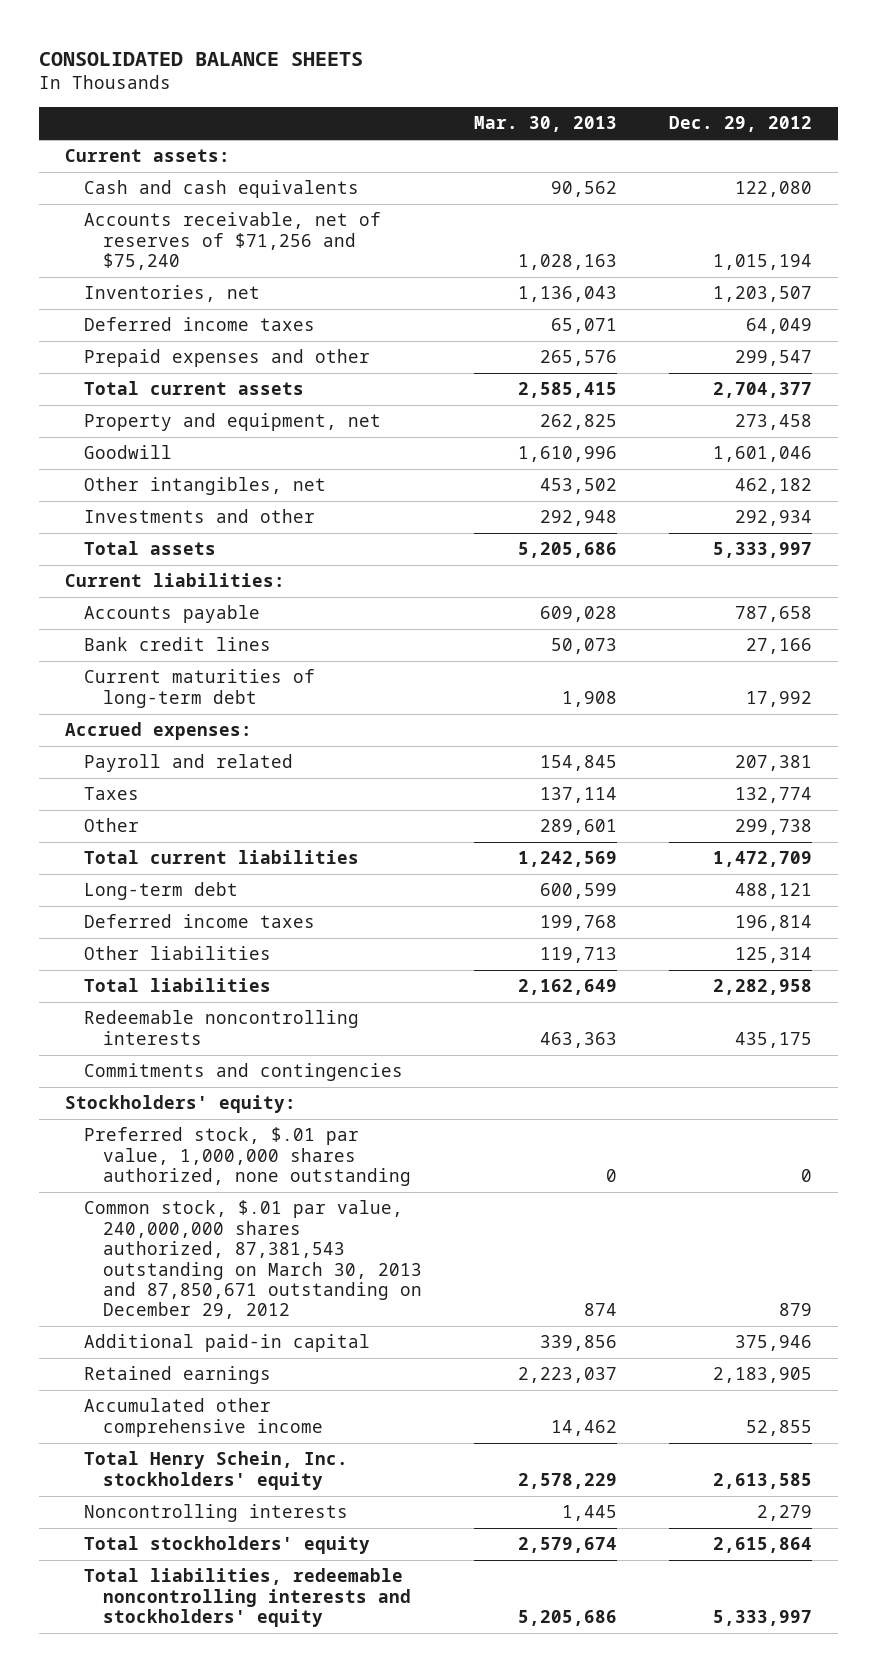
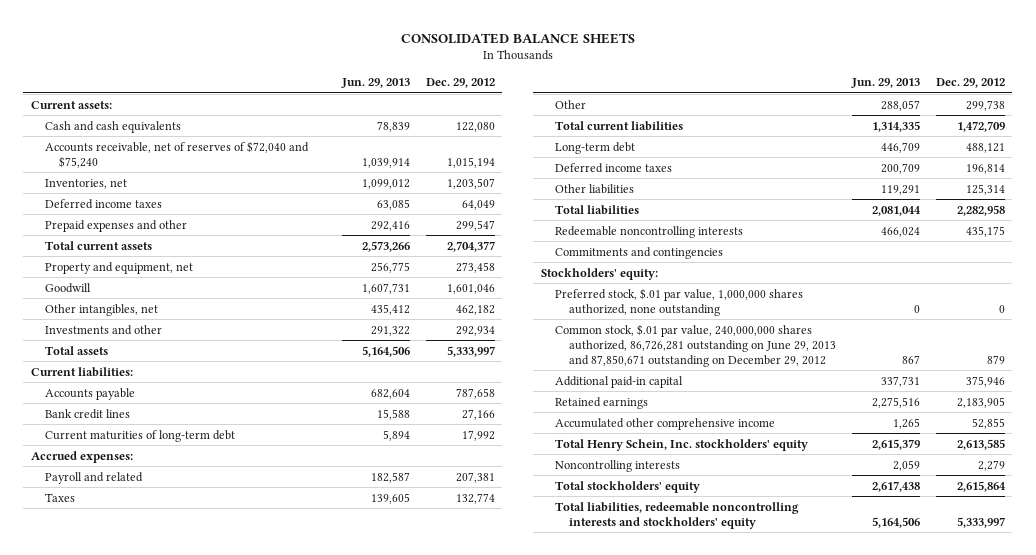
- | Mar. 30, 2013 | Dec. 29, 2012
+ | Jun. 29, 2013 | Dec. 29, 2012
- Accounts receivable, net of reserves of $71,256 and $75,240 | 1,028,163 | 1,015,194
+ Accounts receivable, net of reserves of $72,040 and $75,240 | 1,039,914 | 1,015,194
- Common stock, $.01 par value, 240,000,000 shares authorized, 87,381,543 outstanding on March 30, 2013 and 87,850,671 outstanding on December 29, 2012 | 874 | 879
+ Common stock, $.01 par value, 240,000,000 shares authorized, 86,726,281 outstanding on June 29, 2013 and 87,850,671 outstanding on December 29, 2012 | 867 | 879

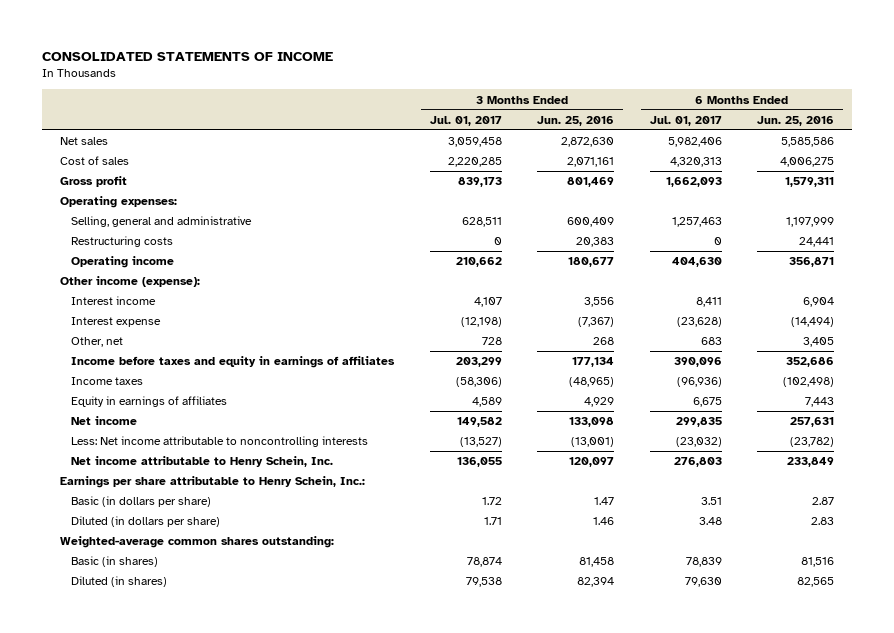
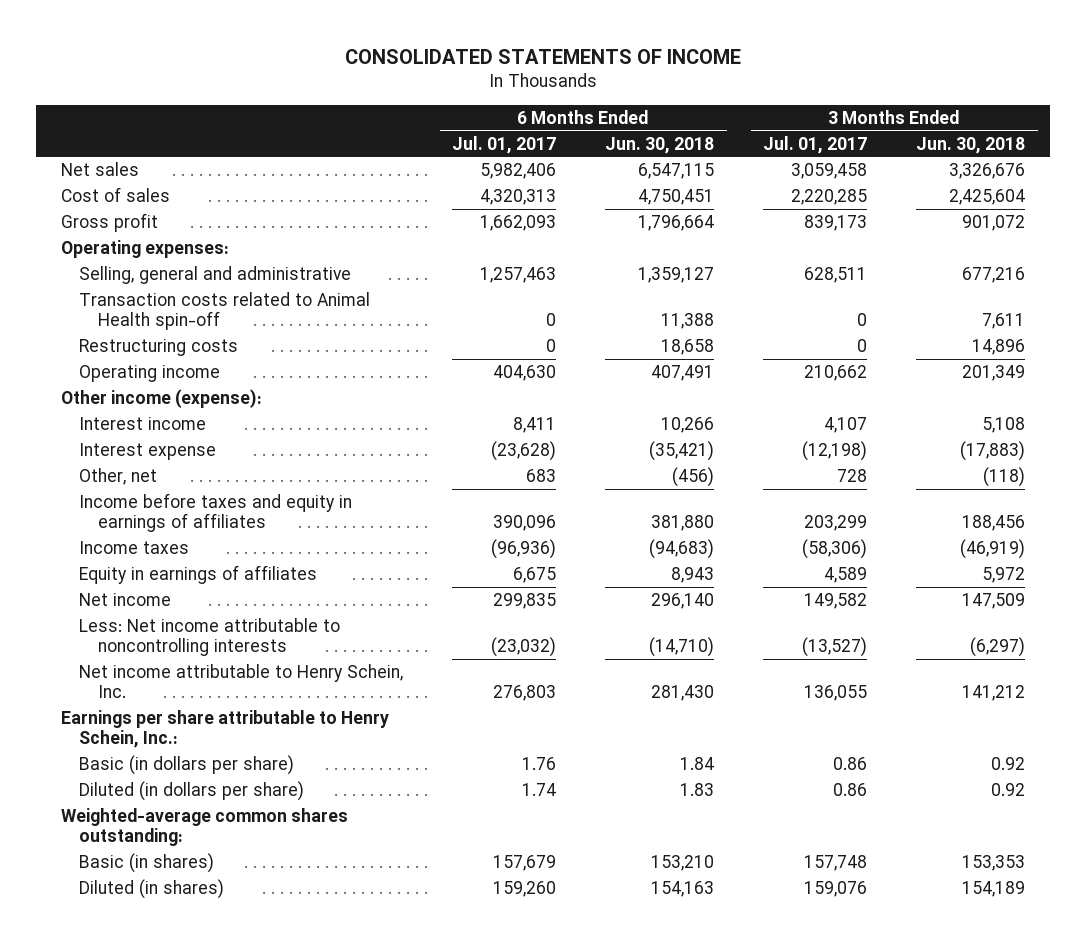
- | 3 Months Ended Jul. 01, 2017 | 3 Months Ended Jun. 25, 2016 | 6 Months Ended Jul. 01, 2017 | 6 Months Ended Jun. 25, 2016
+ | 6 Months Ended Jul. 01, 2017 | 6 Months Ended Jun. 30, 2018 | 3 Months Ended Jul. 01, 2017 | 3 Months Ended Jun. 30, 2018
+ Transaction costs related to Animal Health spin-off | 0 | 11,388 | 0 | 7,611
- Basic (in dollars per share) | 1.72 | 1.47 | 3.51 | 2.87
- Diluted (in dollars per share) | 1.71 | 1.46 | 3.48 | 2.83
+ Basic (in dollars per share) | 1.76 | 1.84 | 0.86 | 0.92
+ Diluted (in dollars per share) | 1.74 | 1.83 | 0.86 | 0.92
- Basic (in shares) | 78,874 | 81,458 | 78,839 | 81,516
- Diluted (in shares) | 79,538 | 82,394 | 79,630 | 82,565
+ Basic (in shares) | 157,679 | 153,210 | 157,748 | 153,353
+ Diluted (in shares) | 159,260 | 154,163 | 159,076 | 154,189

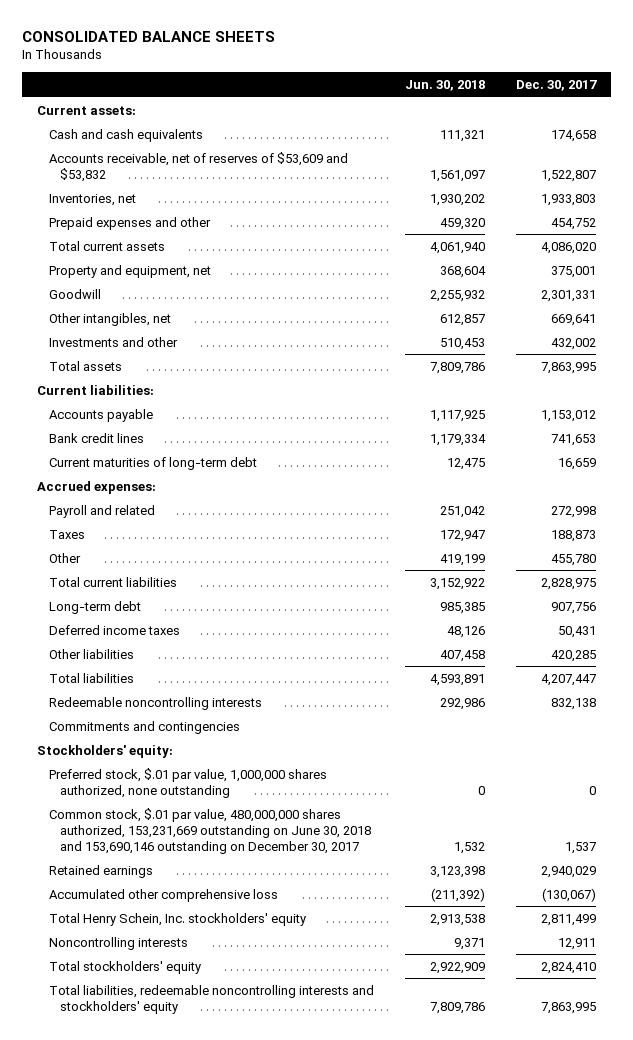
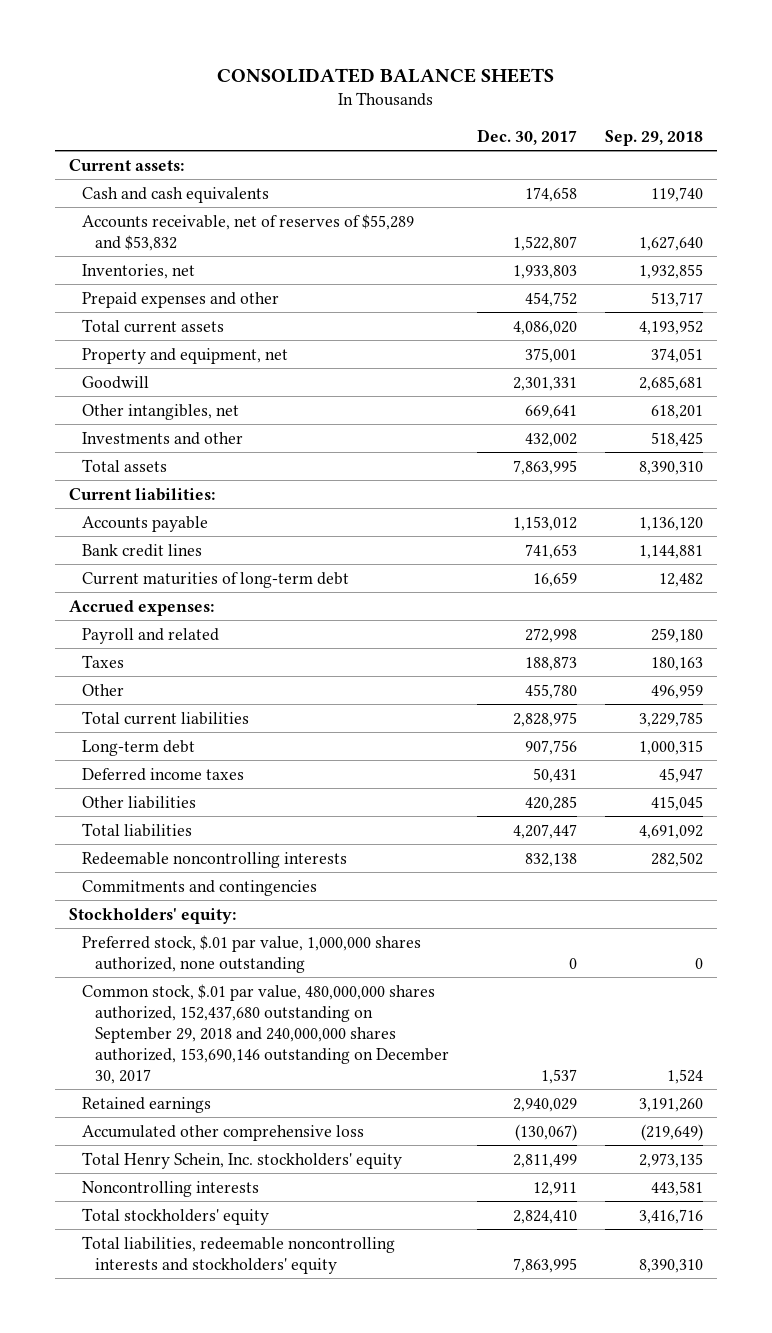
- | Jun. 30, 2018 | Dec. 30, 2017
+ | Dec. 30, 2017 | Sep. 29, 2018
- Accounts receivable, net of reserves of $53,609 and $53,832 | 1,561,097 | 1,522,807
+ Accounts receivable, net of reserves of $55,289 and $53,832 | 1,522,807 | 1,627,640
- Common stock, $.01 par value, 480,000,000 shares authorized, 153,231,669 outstanding on June 30, 2018 and 153,690,146 outstanding on December 30, 2017 | 1,532 | 1,537
+ Common stock, $.01 par value, 480,000,000 shares authorized, 152,437,680 outstanding on September 29, 2018 and 240,000,000 shares authorized, 153,690,146 outstanding on December 30, 2017 | 1,537 | 1,524

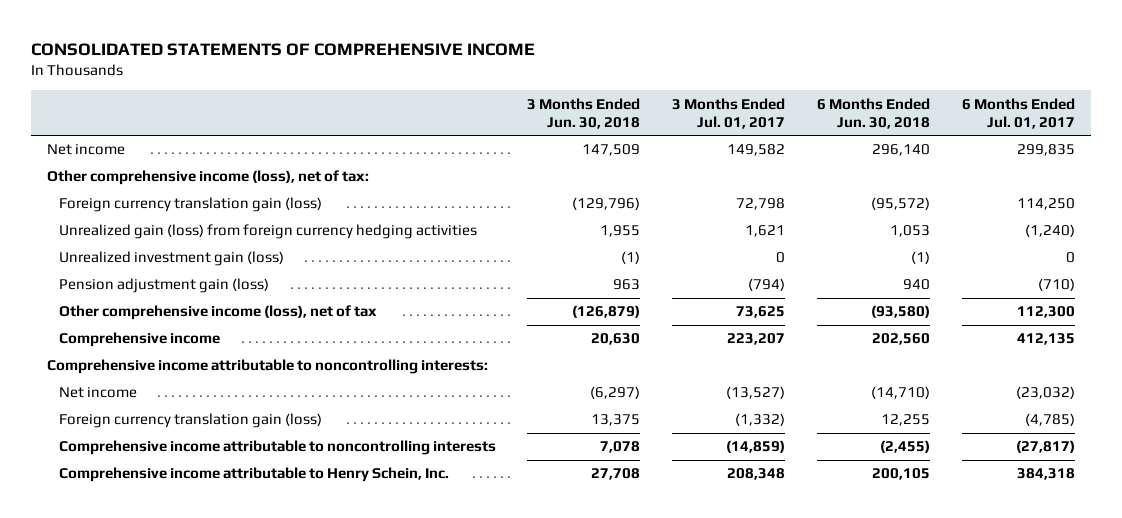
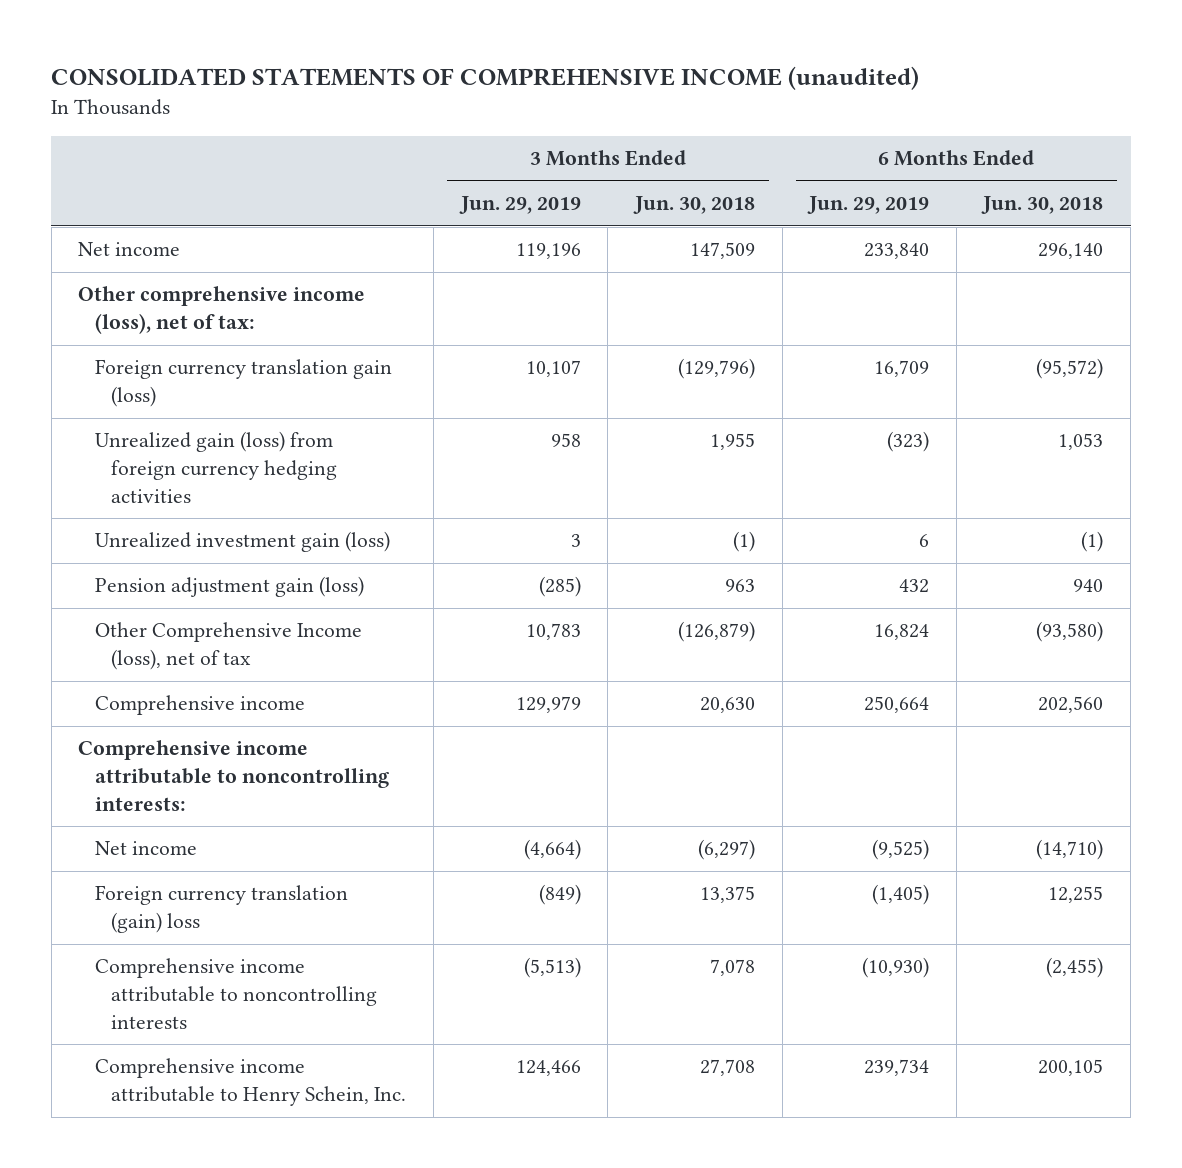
- CONSOLIDATED STATEMENTS OF COMPREHENSIVE INCOME
+ CONSOLIDATED STATEMENTS OF COMPREHENSIVE INCOME (unaudited)
- | 3 Months Ended Jun. 30, 2018 | 3 Months Ended Jul. 01, 2017 | 6 Months Ended Jun. 30, 2018 | 6 Months Ended Jul. 01, 2017
+ | 3 Months Ended Jun. 29, 2019 | 3 Months Ended Jun. 30, 2018 | 6 Months Ended Jun. 29, 2019 | 6 Months Ended Jun. 30, 2018
- Other comprehensive income (loss), net of tax | (126,879) | 73,625 | (93,580) | 112,300
+ Other Comprehensive Income (loss), net of tax | 10,783 | (126,879) | 16,824 | (93,580)
- Foreign currency translation gain (loss) | 13,375 | (1,332) | 12,255 | (4,785)
+ Foreign currency translation (gain) loss | (849) | 13,375 | (1,405) | 12,255

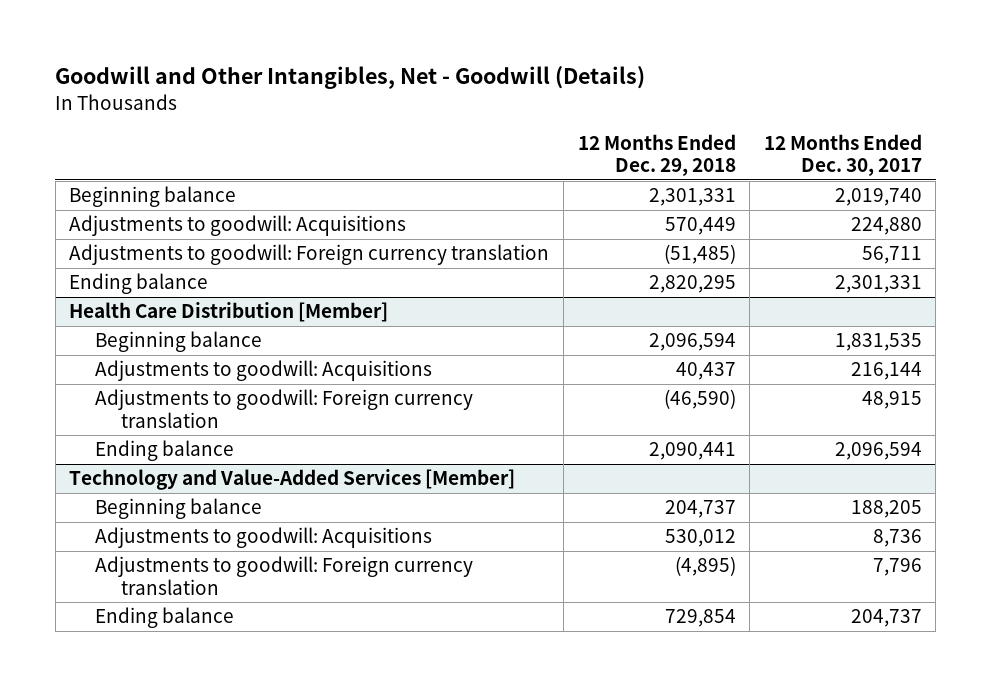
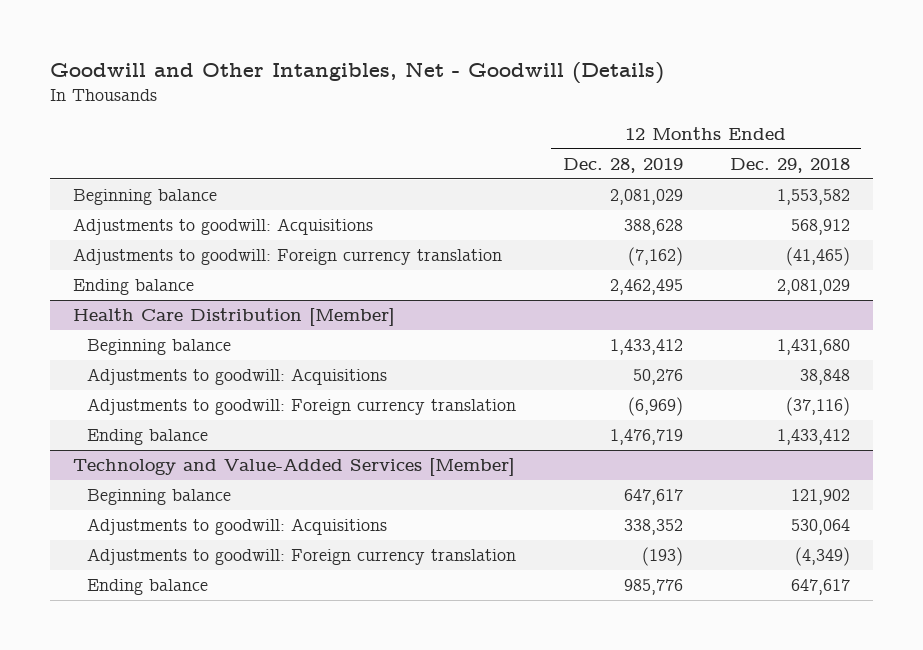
- | 12 Months Ended Dec. 29, 2018 | 12 Months Ended Dec. 30, 2017
+ | 12 Months Ended Dec. 28, 2019 | 12 Months Ended Dec. 29, 2018
- Beginning balance | 2,301,331 | 2,019,740
- Adjustments to goodwill: Acquisitions | 570,449 | 224,880
- Adjustments to goodwill: Foreign currency translation | (51,485) | 56,711
- Ending balance | 2,820,295 | 2,301,331
+ Beginning balance | 2,081,029 | 1,553,582
+ Adjustments to goodwill: Acquisitions | 388,628 | 568,912
+ Adjustments to goodwill: Foreign currency translation | (7,162) | (41,465)
+ Ending balance | 2,462,495 | 2,081,029
@ Health Care Distribution [Member]
- Beginning balance | 2,096,594 | 1,831,535
- Adjustments to goodwill: Acquisitions | 40,437 | 216,144
- Adjustments to goodwill: Foreign currency translation | (46,590) | 48,915
- Ending balance | 2,090,441 | 2,096,594
+ Beginning balance | 1,433,412 | 1,431,680
+ Adjustments to goodwill: Acquisitions | 50,276 | 38,848
+ Adjustments to goodwill: Foreign currency translation | (6,969) | (37,116)
+ Ending balance | 1,476,719 | 1,433,412
@ Technology and Value-Added Services [Member]
- Beginning balance | 204,737 | 188,205
- Adjustments to goodwill: Acquisitions | 530,012 | 8,736
- Adjustments to goodwill: Foreign currency translation | (4,895) | 7,796
- Ending balance | 729,854 | 204,737
+ Beginning balance | 647,617 | 121,902
+ Adjustments to goodwill: Acquisitions | 338,352 | 530,064
+ Adjustments to goodwill: Foreign currency translation | (193) | (4,349)
+ Ending balance | 985,776 | 647,617

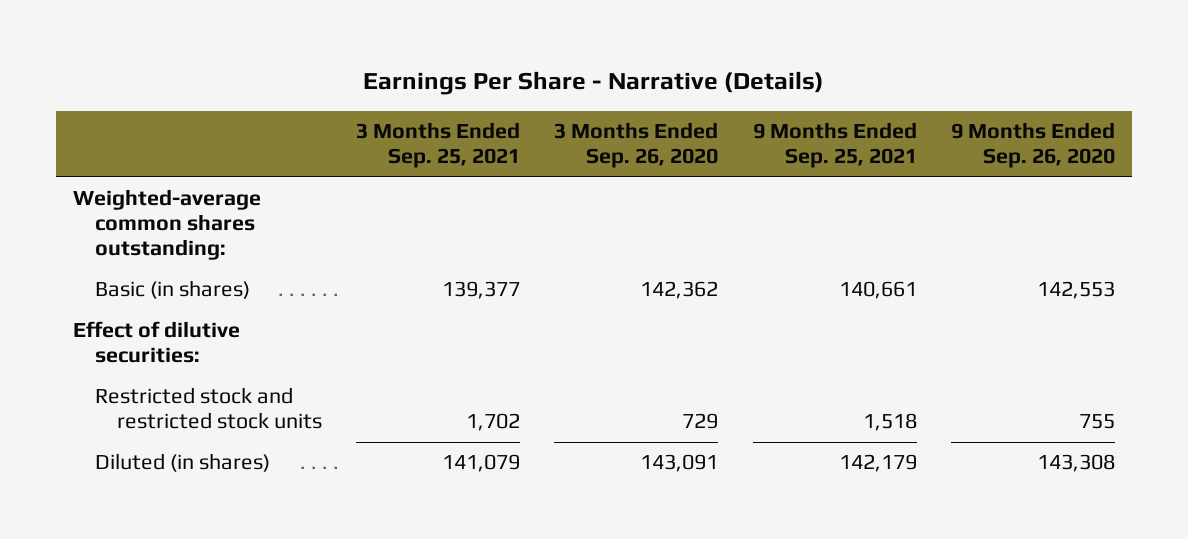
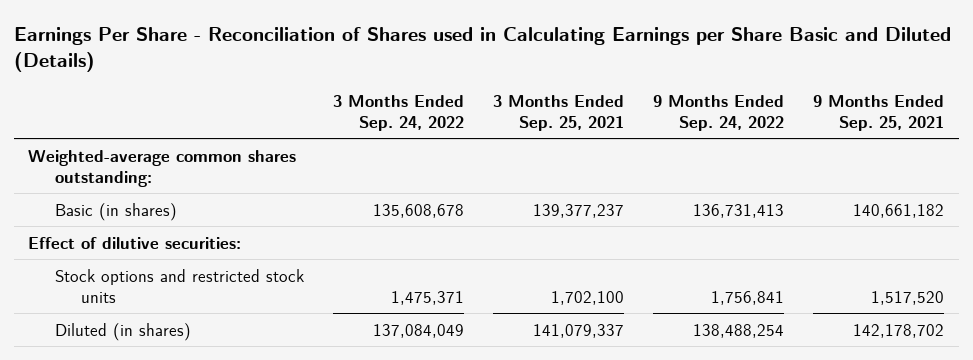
- Earnings Per Share - Narrative (Details)
+ Earnings Per Share - Reconciliation of Shares used in Calculating Earnings per Share Basic and Diluted (Details)
- | 3 Months Ended Sep. 25, 2021 | 3 Months Ended Sep. 26, 2020 | 9 Months Ended Sep. 25, 2021 | 9 Months Ended Sep. 26, 2020
+ | 3 Months Ended Sep. 24, 2022 | 3 Months Ended Sep. 25, 2021 | 9 Months Ended Sep. 24, 2022 | 9 Months Ended Sep. 25, 2021
- Basic (in shares) | 139,377 | 142,362 | 140,661 | 142,553
+ Basic (in shares) | 135,608,678 | 139,377,237 | 136,731,413 | 140,661,182
- Restricted stock and restricted stock units | 1,702 | 729 | 1,518 | 755
- Diluted (in shares) | 141,079 | 143,091 | 142,179 | 143,308
+ Stock options and restricted stock units | 1,475,371 | 1,702,100 | 1,756,841 | 1,517,520
+ Diluted (in shares) | 137,084,049 | 141,079,337 | 138,488,254 | 142,178,702

